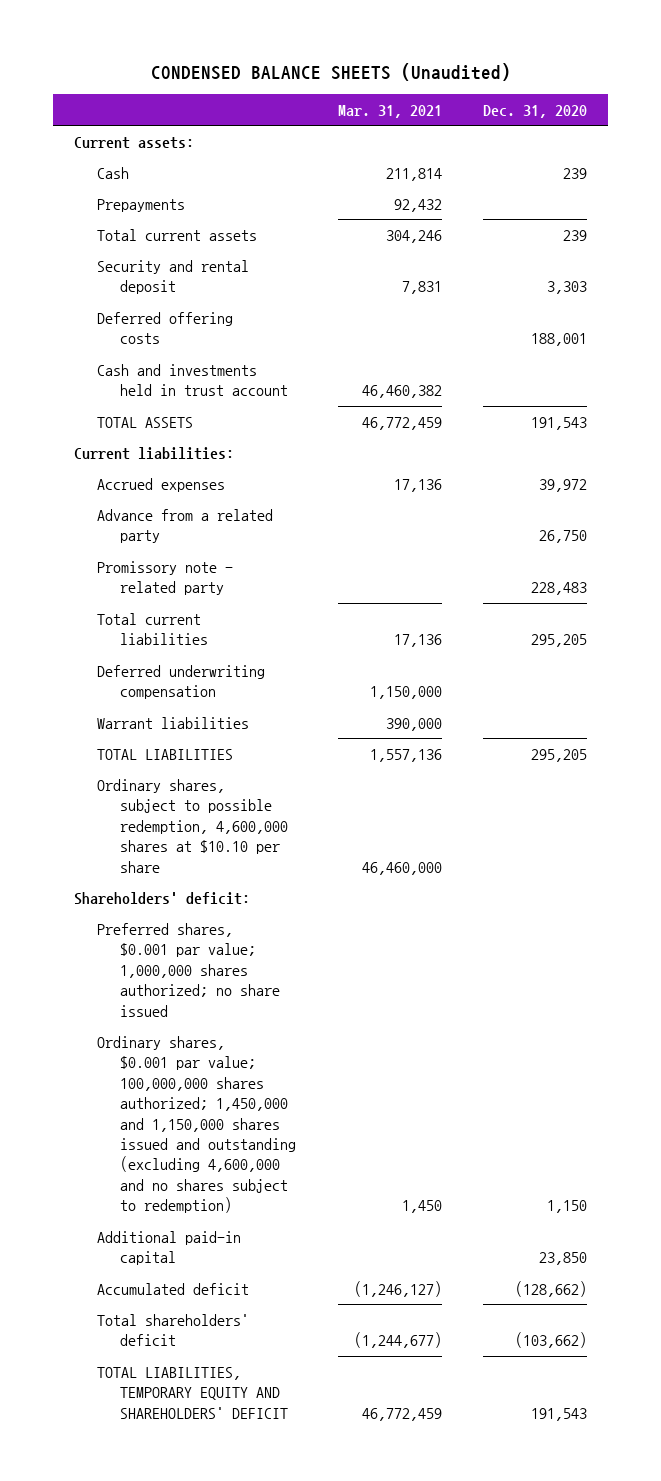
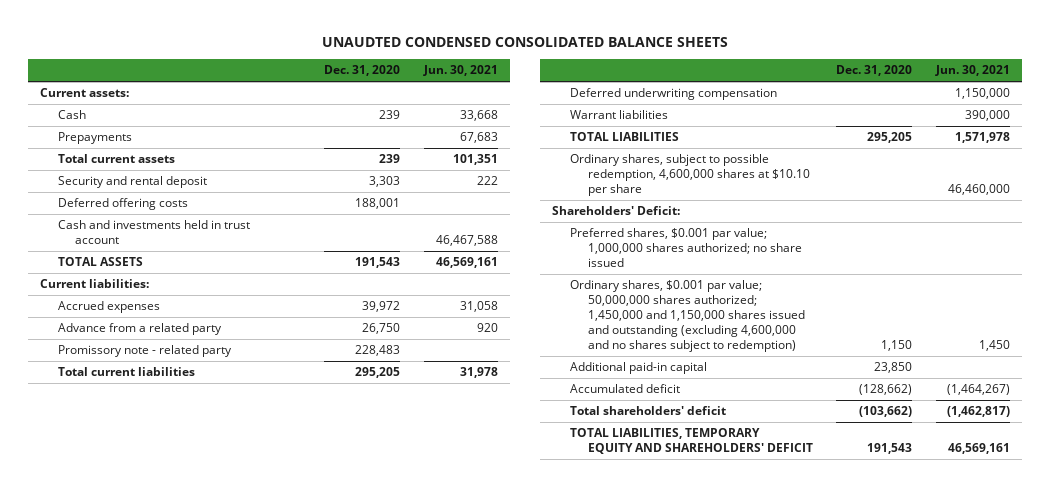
- CONDENSED BALANCE SHEETS (Unaudited)
+ UNAUDTED CONDENSED CONSOLIDATED BALANCE SHEETS
- | Mar. 31, 2021 | Dec. 31, 2020
+ | Dec. 31, 2020 | Jun. 30, 2021
- Shareholders' deficit:
+ Shareholders' Deficit:
- Ordinary shares, $0.001 par value; 100,000,000 shares authorized; 1,450,000 and 1,150,000 shares issued and outstanding (excluding 4,600,000 and no shares subject to redemption) | 1,450 | 1,150
+ Ordinary shares, $0.001 par value; 50,000,000 shares authorized; 1,450,000 and 1,150,000 shares issued and outstanding (excluding 4,600,000 and no shares subject to redemption) | 1,150 | 1,450

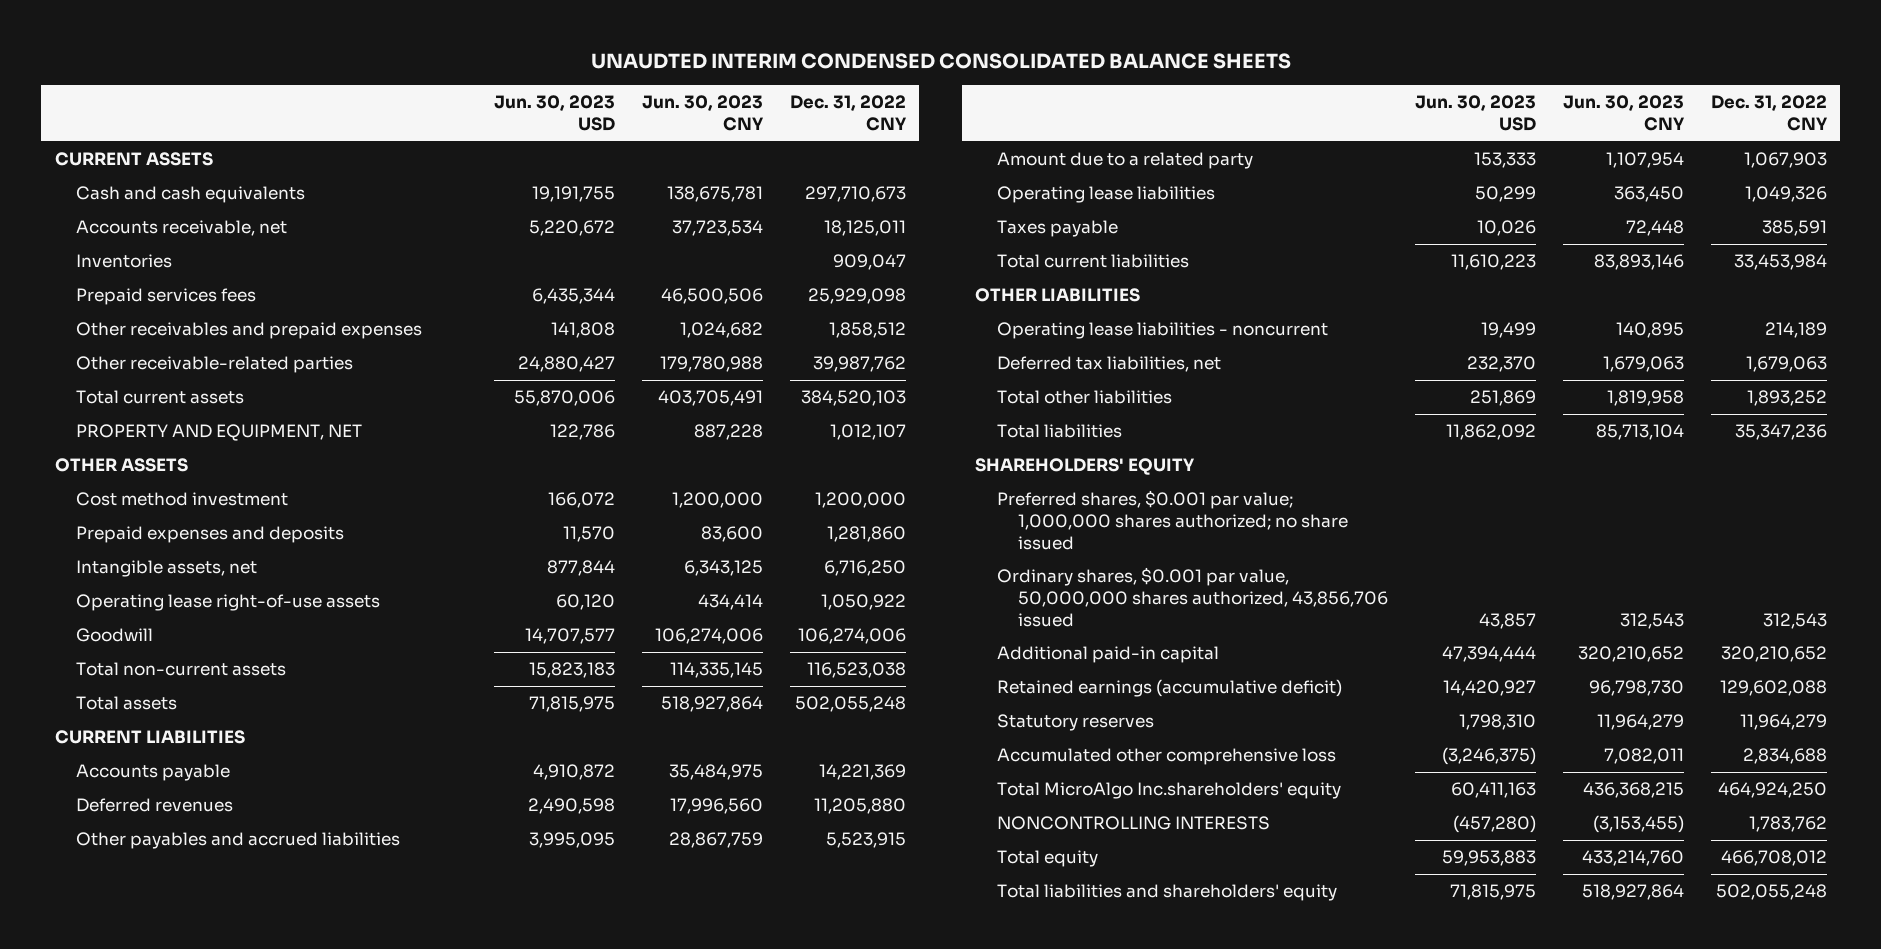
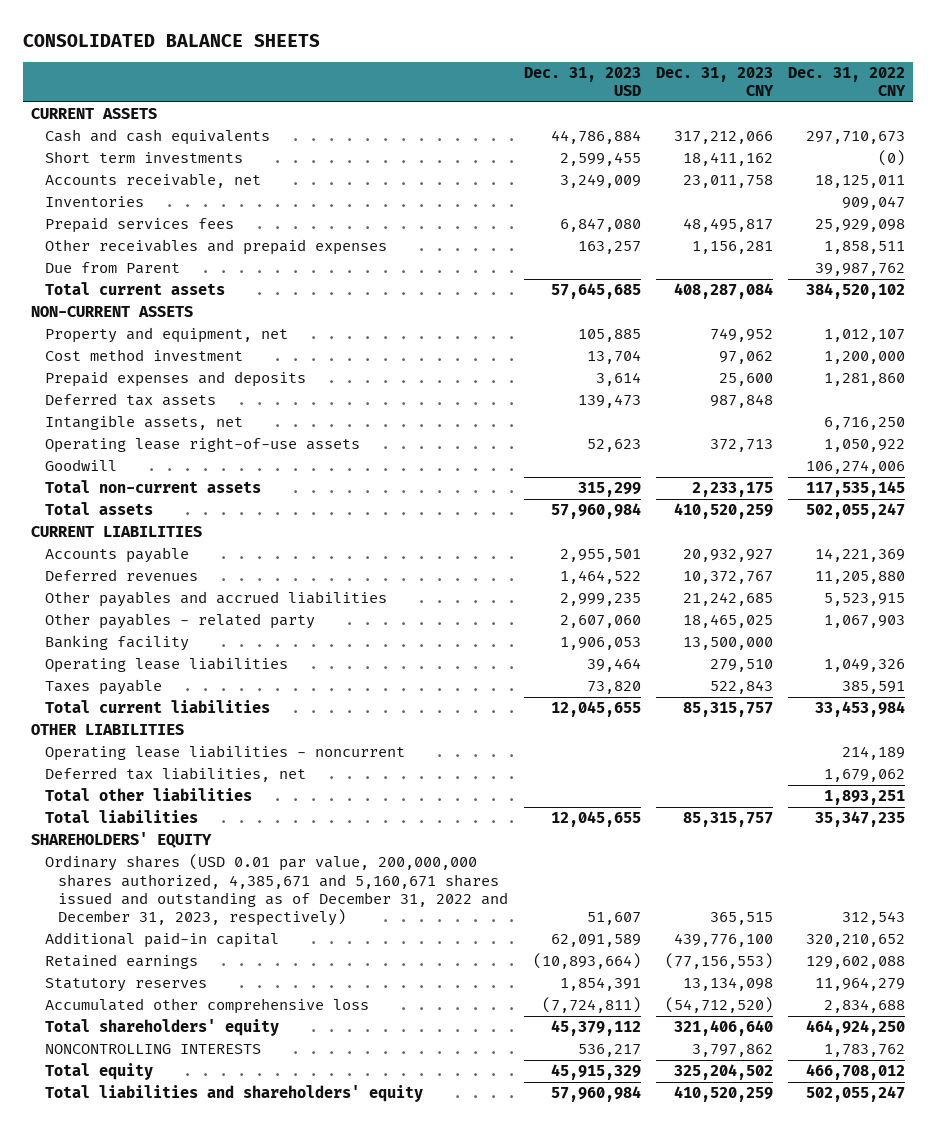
- UNAUDTED INTERIM CONDENSED CONSOLIDATED BALANCE SHEETS
+ CONSOLIDATED BALANCE SHEETS
- | Jun. 30, 2023 USD | Jun. 30, 2023 CNY | Dec. 31, 2022 CNY
+ | Dec. 31, 2023 USD | Dec. 31, 2023 CNY | Dec. 31, 2022 CNY
+ Short term investments | 2,599,455 | 18,411,162 | (0)
- Other receivables and prepaid expenses | 141,808 | 1,024,682 | 1,858,512
- Other receivable-related parties | 24,880,427 | 179,780,988 | 39,987,762
- Total current assets | 55,870,006 | 403,705,491 | 384,520,103
- PROPERTY AND EQUIPMENT, NET | 122,786 | 887,228 | 1,012,107
- OTHER ASSETS
+ Other receivables and prepaid expenses | 163,257 | 1,156,281 | 1,858,511
+ Due from Parent | | | 39,987,762
+ Total current assets | 57,645,685 | 408,287,084 | 384,520,102
+ NON-CURRENT ASSETS
+ Property and equipment, net | 105,885 | 749,952 | 1,012,107
+ Deferred tax assets | 139,473 | 987,848 |
- Total non-current assets | 15,823,183 | 114,335,145 | 116,523,038
- Total assets | 71,815,975 | 518,927,864 | 502,055,248
+ Total non-current assets | 315,299 | 2,233,175 | 117,535,145
+ Total assets | 57,960,984 | 410,520,259 | 502,055,247
- Amount due to a related party | 153,333 | 1,107,954 | 1,067,903
+ Other payables - related party | 2,607,060 | 18,465,025 | 1,067,903
+ Banking facility | 1,906,053 | 13,500,000 |
- Deferred tax liabilities, net | 232,370 | 1,679,063 | 1,679,063
- Total other liabilities | 251,869 | 1,819,958 | 1,893,252
- Total liabilities | 11,862,092 | 85,713,104 | 35,347,236
+ Deferred tax liabilities, net | | | 1,679,062
+ Total other liabilities | | | 1,893,251
+ Total liabilities | 12,045,655 | 85,315,757 | 35,347,235
- Preferred shares, $0.001 par value; 1,000,000 shares authorized; no share issued
- Ordinary shares, $0.001 par value, 50,000,000 shares authorized, 43,856,706 issued | 43,857 | 312,543 | 312,543
+ Ordinary shares (USD 0.01 par value, 200,000,000 shares authorized, 4,385,671 and 5,160,671 shares issued and outstanding as of December 31, 2022 and December 31, 2023, respectively) | 51,607 | 365,515 | 312,543
- Retained earnings (accumulative deficit) | 14,420,927 | 96,798,730 | 129,602,088
+ Retained earnings | (10,893,664) | (77,156,553) | 129,602,088
- Total MicroAlgo Inc.shareholders' equity | 60,411,163 | 436,368,215 | 464,924,250
+ Total shareholders' equity | 45,379,112 | 321,406,640 | 464,924,250
- Total liabilities and shareholders' equity | 71,815,975 | 518,927,864 | 502,055,248
+ Total liabilities and shareholders' equity | 57,960,984 | 410,520,259 | 502,055,247

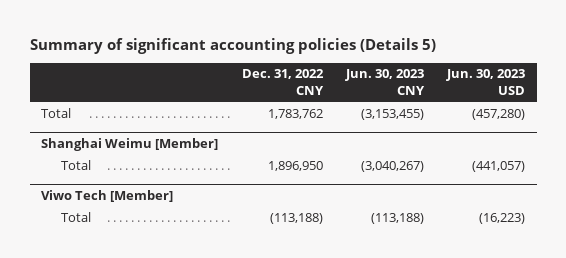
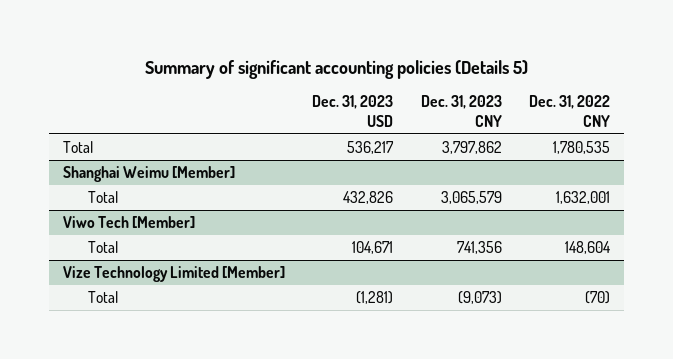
- | Dec. 31, 2022 CNY | Jun. 30, 2023 CNY | Jun. 30, 2023 USD
+ | Dec. 31, 2023 USD | Dec. 31, 2023 CNY | Dec. 31, 2022 CNY
- Total | 1,783,762 | (3,153,455) | (457,280)
+ Total | 536,217 | 3,797,862 | 1,780,535
@ Shanghai Weimu [Member]
- Total | 1,896,950 | (3,040,267) | (441,057)
+ Total | 432,826 | 3,065,579 | 1,632,001
@ Viwo Tech [Member]
- Total | (113,188) | (113,188) | (16,223)
+ Total | 104,671 | 741,356 | 148,604
+ Vize Technology Limited [Member]
+ Total | (1,281) | (9,073) | (70)

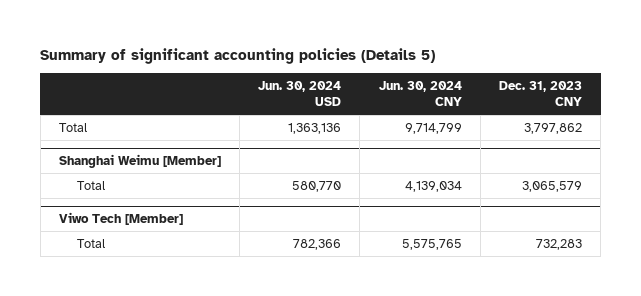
- | Dec. 31, 2023 USD | Dec. 31, 2023 CNY | Dec. 31, 2022 CNY
+ | Jun. 30, 2024 USD | Jun. 30, 2024 CNY | Dec. 31, 2023 CNY
@ Viwo Tech [Member]
- Total | 104,671 | 741,356 | 148,604
- Vize Technology Limited [Member]
- Total | (1,281) | (9,073) | (70)
@ Viwo Tech [Member]
+ Total | 782,366 | 5,575,765 | 732,283

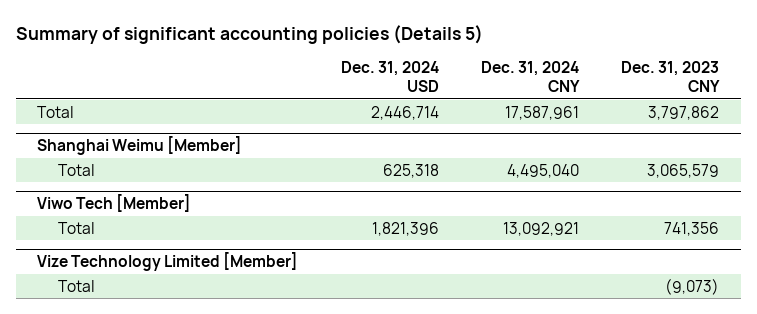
- | Jun. 30, 2024 USD | Jun. 30, 2024 CNY | Dec. 31, 2023 CNY
+ | Dec. 31, 2024 USD | Dec. 31, 2024 CNY | Dec. 31, 2023 CNY
@ Viwo Tech [Member]
- Total | 782,366 | 5,575,765 | 732,283
+ Total | 1,821,396 | 13,092,921 | 741,356
+ Vize Technology Limited [Member]
+ Total | | | (9,073)

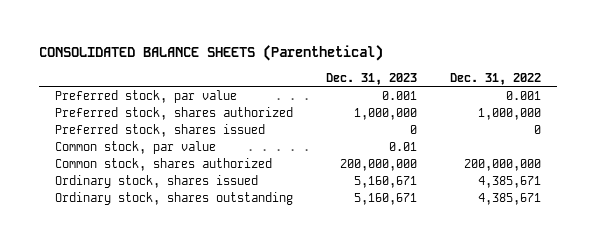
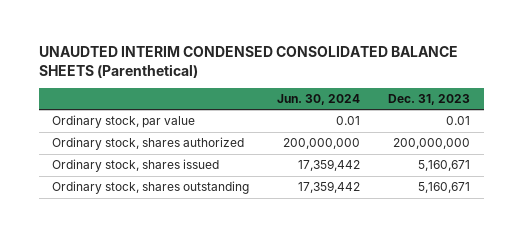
- CONSOLIDATED BALANCE SHEETS (Parenthetical)
+ UNAUDTED INTERIM CONDENSED CONSOLIDATED BALANCE SHEETS (Parenthetical)
- | Dec. 31, 2023 | Dec. 31, 2022
+ | Jun. 30, 2024 | Dec. 31, 2023
- Preferred stock, par value | 0.001 | 0.001
- Preferred stock, shares authorized | 1,000,000 | 1,000,000
- Preferred stock, shares issued | 0 | 0
- Common stock, par value | 0.01 |
- Common stock, shares authorized | 200,000,000 | 200,000,000
+ Ordinary stock, par value | 0.01 | 0.01
+ Ordinary stock, shares authorized | 200,000,000 | 200,000,000

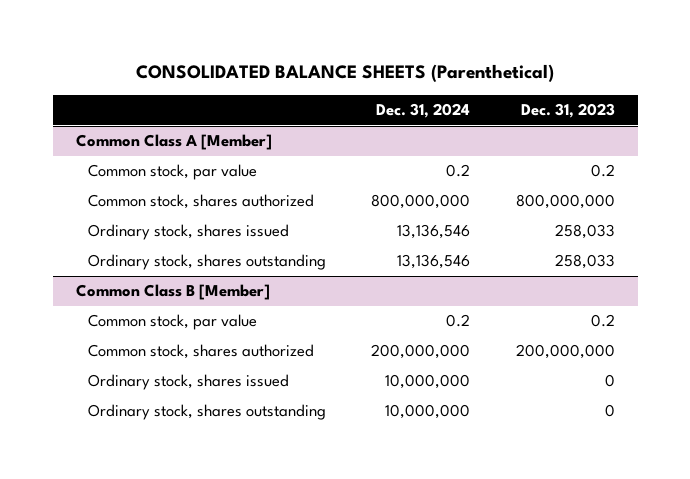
- UNAUDTED INTERIM CONDENSED CONSOLIDATED BALANCE SHEETS (Parenthetical)
+ CONSOLIDATED BALANCE SHEETS (Parenthetical)
- | Jun. 30, 2024 | Dec. 31, 2023
+ | Dec. 31, 2024 | Dec. 31, 2023
- Ordinary stock, par value | 0.01 | 0.01
- Ordinary stock, shares authorized | 200,000,000 | 200,000,000
- Ordinary stock, shares issued | 17,359,442 | 5,160,671
- Ordinary stock, shares outstanding | 17,359,442 | 5,160,671
+ Common Class A [Member]
+ Common stock, par value | 0.2 | 0.2
+ Common stock, shares authorized | 800,000,000 | 800,000,000
+ Ordinary stock, shares issued | 13,136,546 | 258,033
+ Ordinary stock, shares outstanding | 13,136,546 | 258,033
+ Common Class B [Member]
+ Common stock, par value | 0.2 | 0.2
+ Common stock, shares authorized | 200,000,000 | 200,000,000
+ Ordinary stock, shares issued | 10,000,000 | 0
+ Ordinary stock, shares outstanding | 10,000,000 | 0

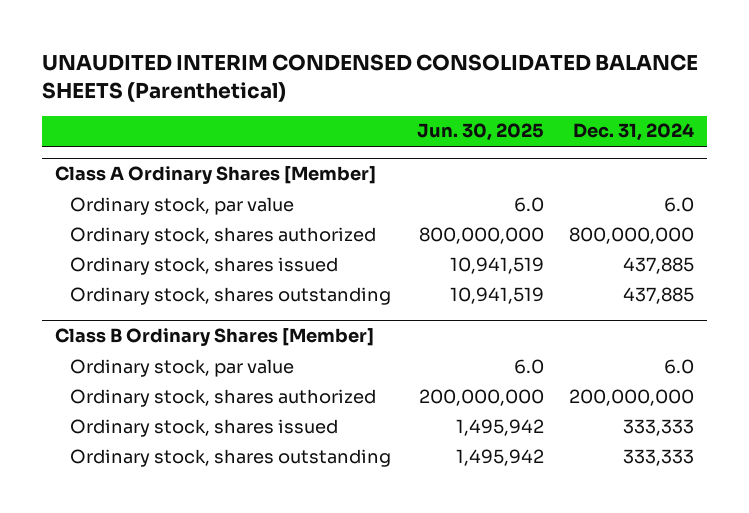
- CONSOLIDATED BALANCE SHEETS (Parenthetical)
+ UNAUDITED INTERIM CONDENSED CONSOLIDATED BALANCE SHEETS (Parenthetical)
- | Dec. 31, 2024 | Dec. 31, 2023
+ | Jun. 30, 2025 | Dec. 31, 2024
- Common Class A [Member]
- Common stock, par value | 0.2 | 0.2
- Common stock, shares authorized | 800,000,000 | 800,000,000
- Ordinary stock, shares issued | 13,136,546 | 258,033
- Ordinary stock, shares outstanding | 13,136,546 | 258,033
- Common Class B [Member]
- Common stock, par value | 0.2 | 0.2
- Common stock, shares authorized | 200,000,000 | 200,000,000
- Ordinary stock, shares issued | 10,000,000 | 0
- Ordinary stock, shares outstanding | 10,000,000 | 0
+ Class A Ordinary Shares [Member]
+ Ordinary stock, par value | 6.0 | 6.0
+ Ordinary stock, shares authorized | 800,000,000 | 800,000,000
+ Ordinary stock, shares issued | 10,941,519 | 437,885
+ Ordinary stock, shares outstanding | 10,941,519 | 437,885
+ Class B Ordinary Shares [Member]
+ Ordinary stock, par value | 6.0 | 6.0
+ Ordinary stock, shares authorized | 200,000,000 | 200,000,000
+ Ordinary stock, shares issued | 1,495,942 | 333,333
+ Ordinary stock, shares outstanding | 1,495,942 | 333,333

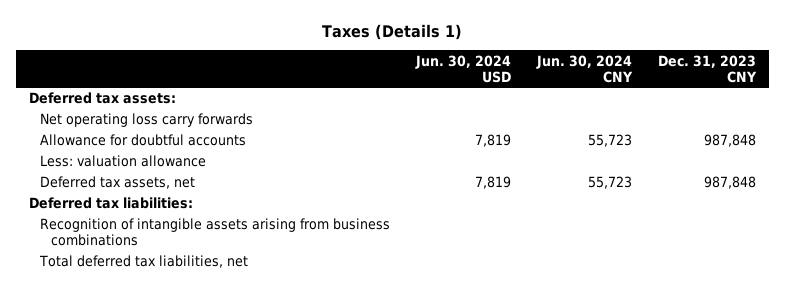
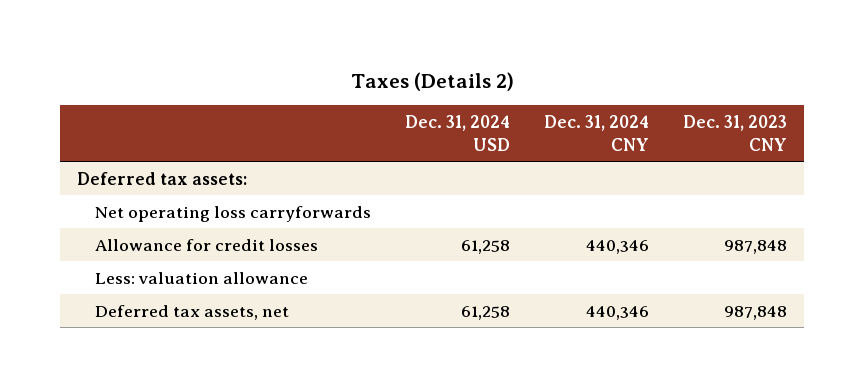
- Taxes (Details 1)
+ Taxes (Details 2)
- | Jun. 30, 2024 USD | Jun. 30, 2024 CNY | Dec. 31, 2023 CNY
+ | Dec. 31, 2024 USD | Dec. 31, 2024 CNY | Dec. 31, 2023 CNY
- Net operating loss carry forwards
- Allowance for doubtful accounts | 7,819 | 55,723 | 987,848
+ Net operating loss carryforwards
+ Allowance for credit losses | 61,258 | 440,346 | 987,848
- Deferred tax liabilities:
- Recognition of intangible assets arising from business combinations
- Total deferred tax liabilities, net

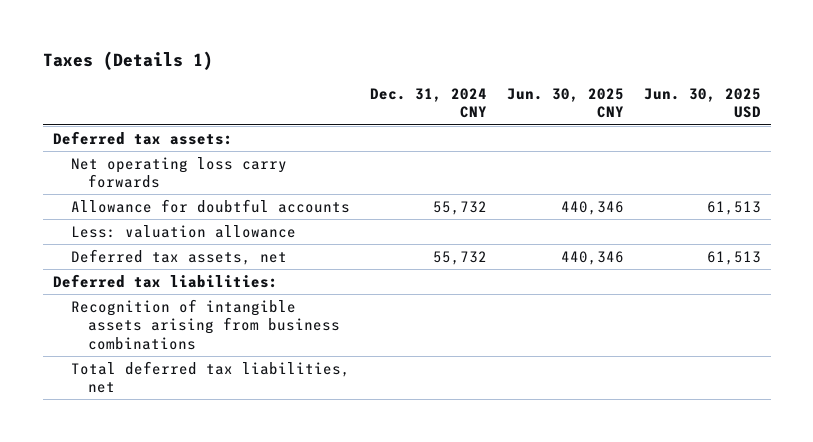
- Taxes (Details 2)
+ Taxes (Details 1)
- | Dec. 31, 2024 USD | Dec. 31, 2024 CNY | Dec. 31, 2023 CNY
+ | Dec. 31, 2024 CNY | Jun. 30, 2025 CNY | Jun. 30, 2025 USD
- Net operating loss carryforwards
- Allowance for credit losses | 61,258 | 440,346 | 987,848
+ Net operating loss carry forwards
+ Allowance for doubtful accounts | 55,732 | 440,346 | 61,513
- Deferred tax assets, net | 61,258 | 440,346 | 987,848
+ Deferred tax assets, net | 55,732 | 440,346 | 61,513
+ Deferred tax liabilities:
+ Recognition of intangible assets arising from business combinations
+ Total deferred tax liabilities, net

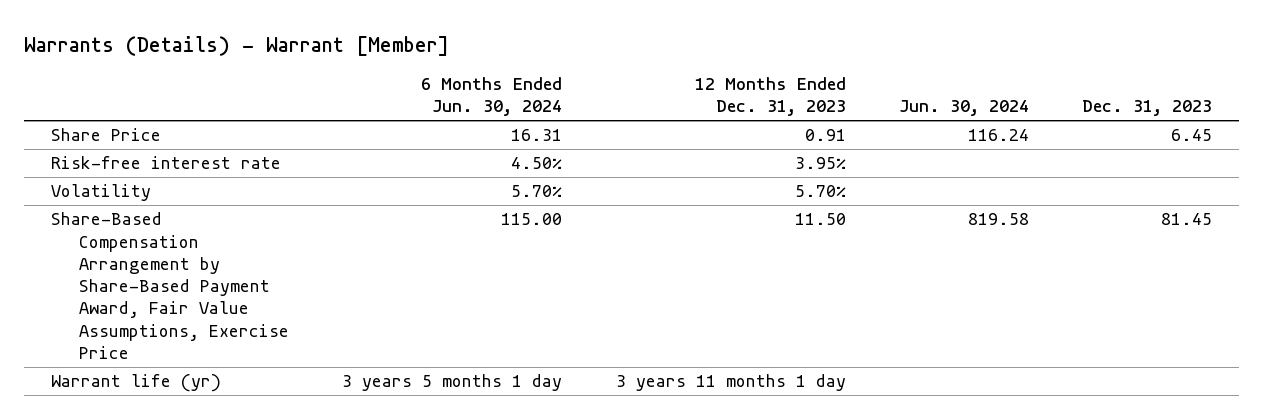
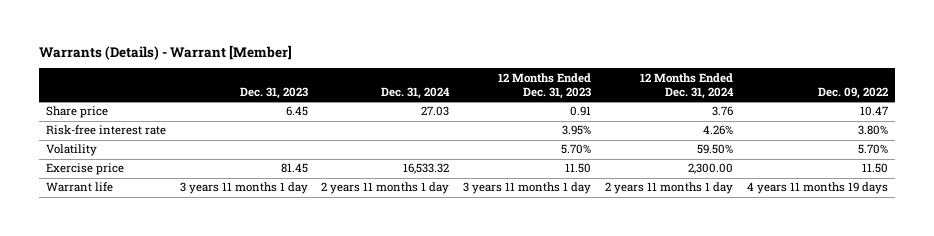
- | 6 Months Ended Jun. 30, 2024 | 12 Months Ended Dec. 31, 2023 | Jun. 30, 2024 | Dec. 31, 2023
+ | Dec. 31, 2023 | Dec. 31, 2024 | 12 Months Ended Dec. 31, 2023 | 12 Months Ended Dec. 31, 2024 | Dec. 09, 2022
- Share Price | 16.31 | 0.91 | 116.24 | 6.45
+ Share price | 6.45 | 27.03 | 0.91 | 3.76 | 10.47
- Share-Based Compensation Arrangement by Share-Based Payment Award, Fair Value Assumptions, Exercise Price | 115.00 | 11.50 | 819.58 | 81.45
- Warrant life (yr) | 3 years 5 months 1 day | 3 years 11 months 1 day | |
+ Exercise price | 81.45 | 16,533.32 | 11.50 | 2,300.00 | 11.50
+ Warrant life | 3 years 11 months 1 day | 2 years 11 months 1 day | 3 years 11 months 1 day | 2 years 11 months 1 day | 4 years 11 months 19 days

